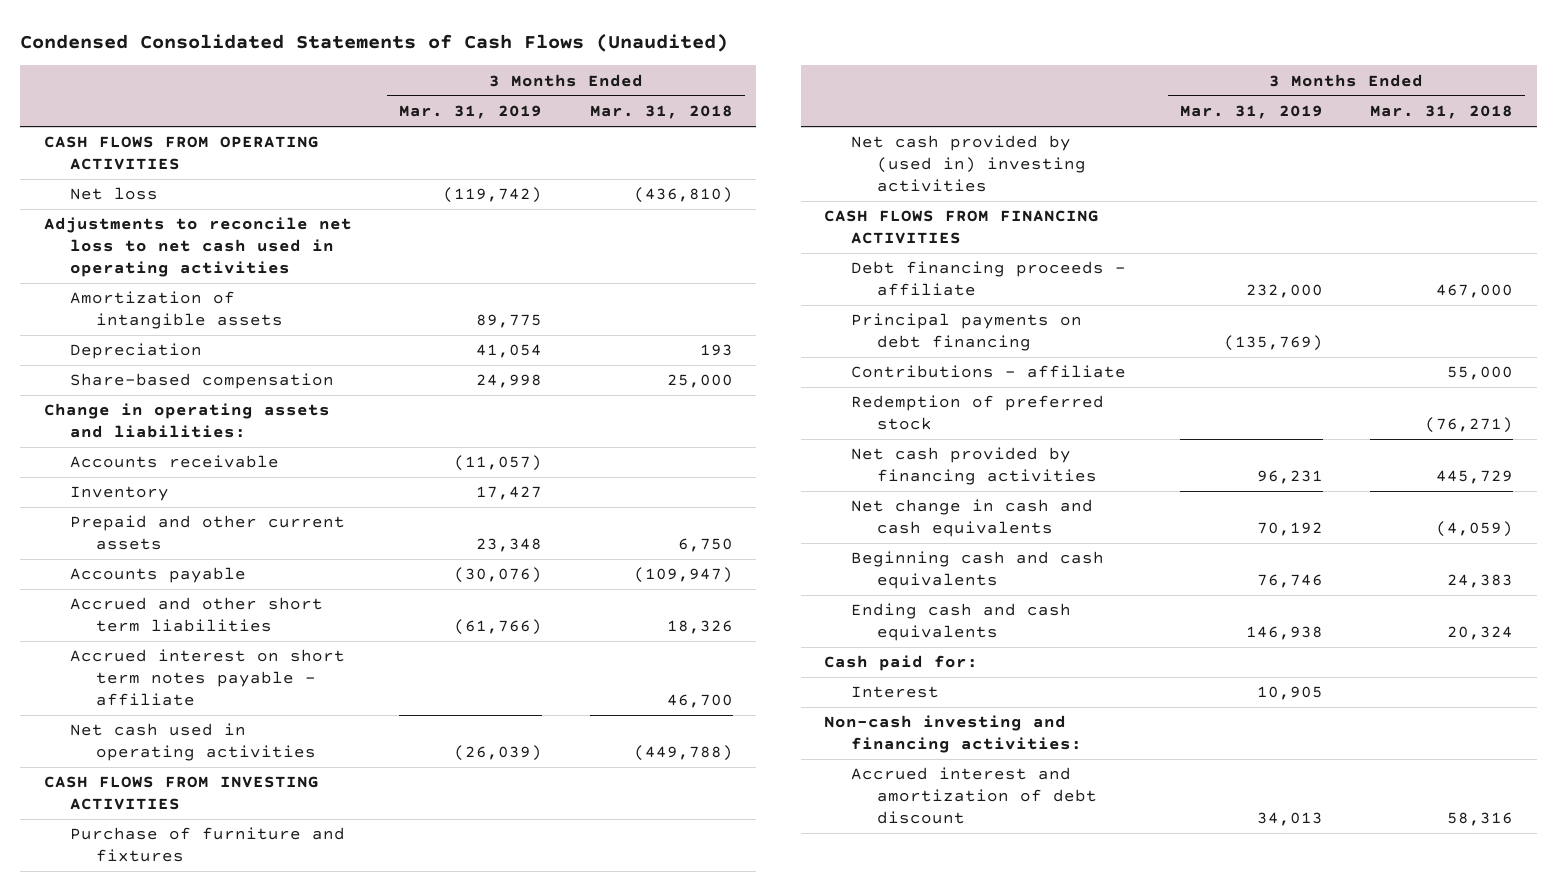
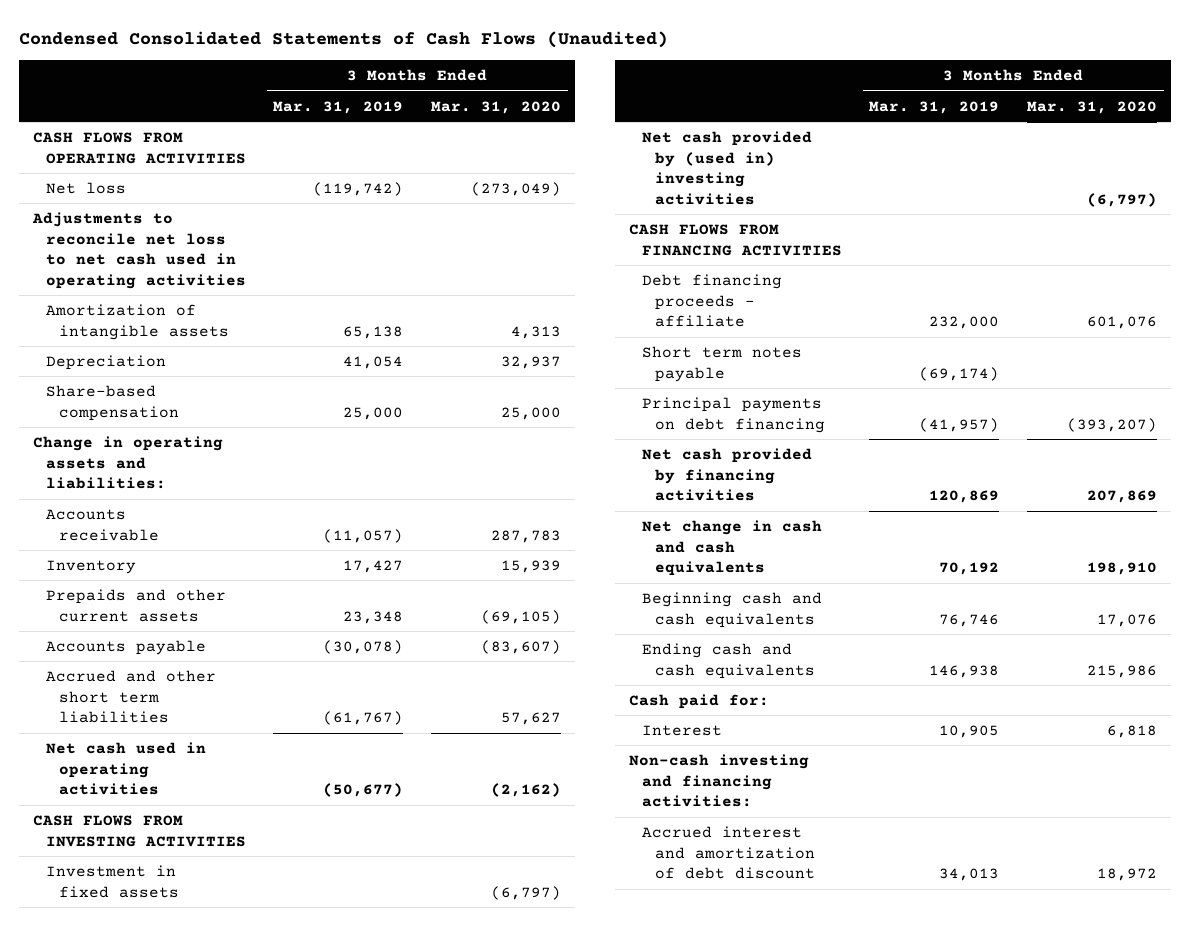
- | 3 Months Ended Mar. 31, 2019 | 3 Months Ended Mar. 31, 2018
+ | 3 Months Ended Mar. 31, 2019 | 3 Months Ended Mar. 31, 2020
- Amortization of intangible assets | 89,775 |
+ Amortization of intangible assets | 65,138 | 4,313
- Share-based compensation | 24,998 | 25,000
+ Share-based compensation | 25,000 | 25,000
- Prepaid and other current assets | 23,348 | 6,750
- Accounts payable | (30,076) | (109,947)
- Accrued and other short term liabilities | (61,766) | 18,326
- Accrued interest on short term notes payable - affiliate | | 46,700
- Net cash used in operating activities | (26,039) | (449,788)
+ Prepaids and other current assets | 23,348 | (69,105)
+ Accounts payable | (30,078) | (83,607)
+ Accrued and other short term liabilities | (61,767) | 57,627
+ Net cash used in operating activities | (50,677) | (2,162)
- Purchase of furniture and fixtures
+ Investment in fixed assets | | (6,797)
- Principal payments on debt financing | (135,769) |
- Contributions - affiliate | | 55,000
- Redemption of preferred stock | | (76,271)
- Net cash provided by financing activities | 96,231 | 445,729
+ Short term notes payable | (69,174) |
+ Principal payments on debt financing | (41,957) | (393,207)
+ Net cash provided by financing activities | 120,869 | 207,869

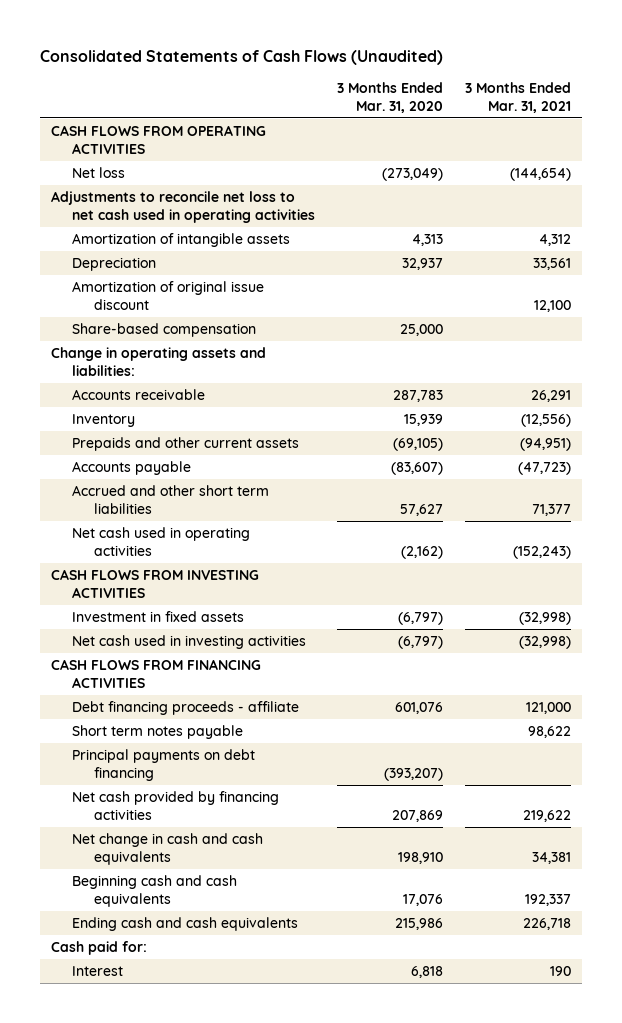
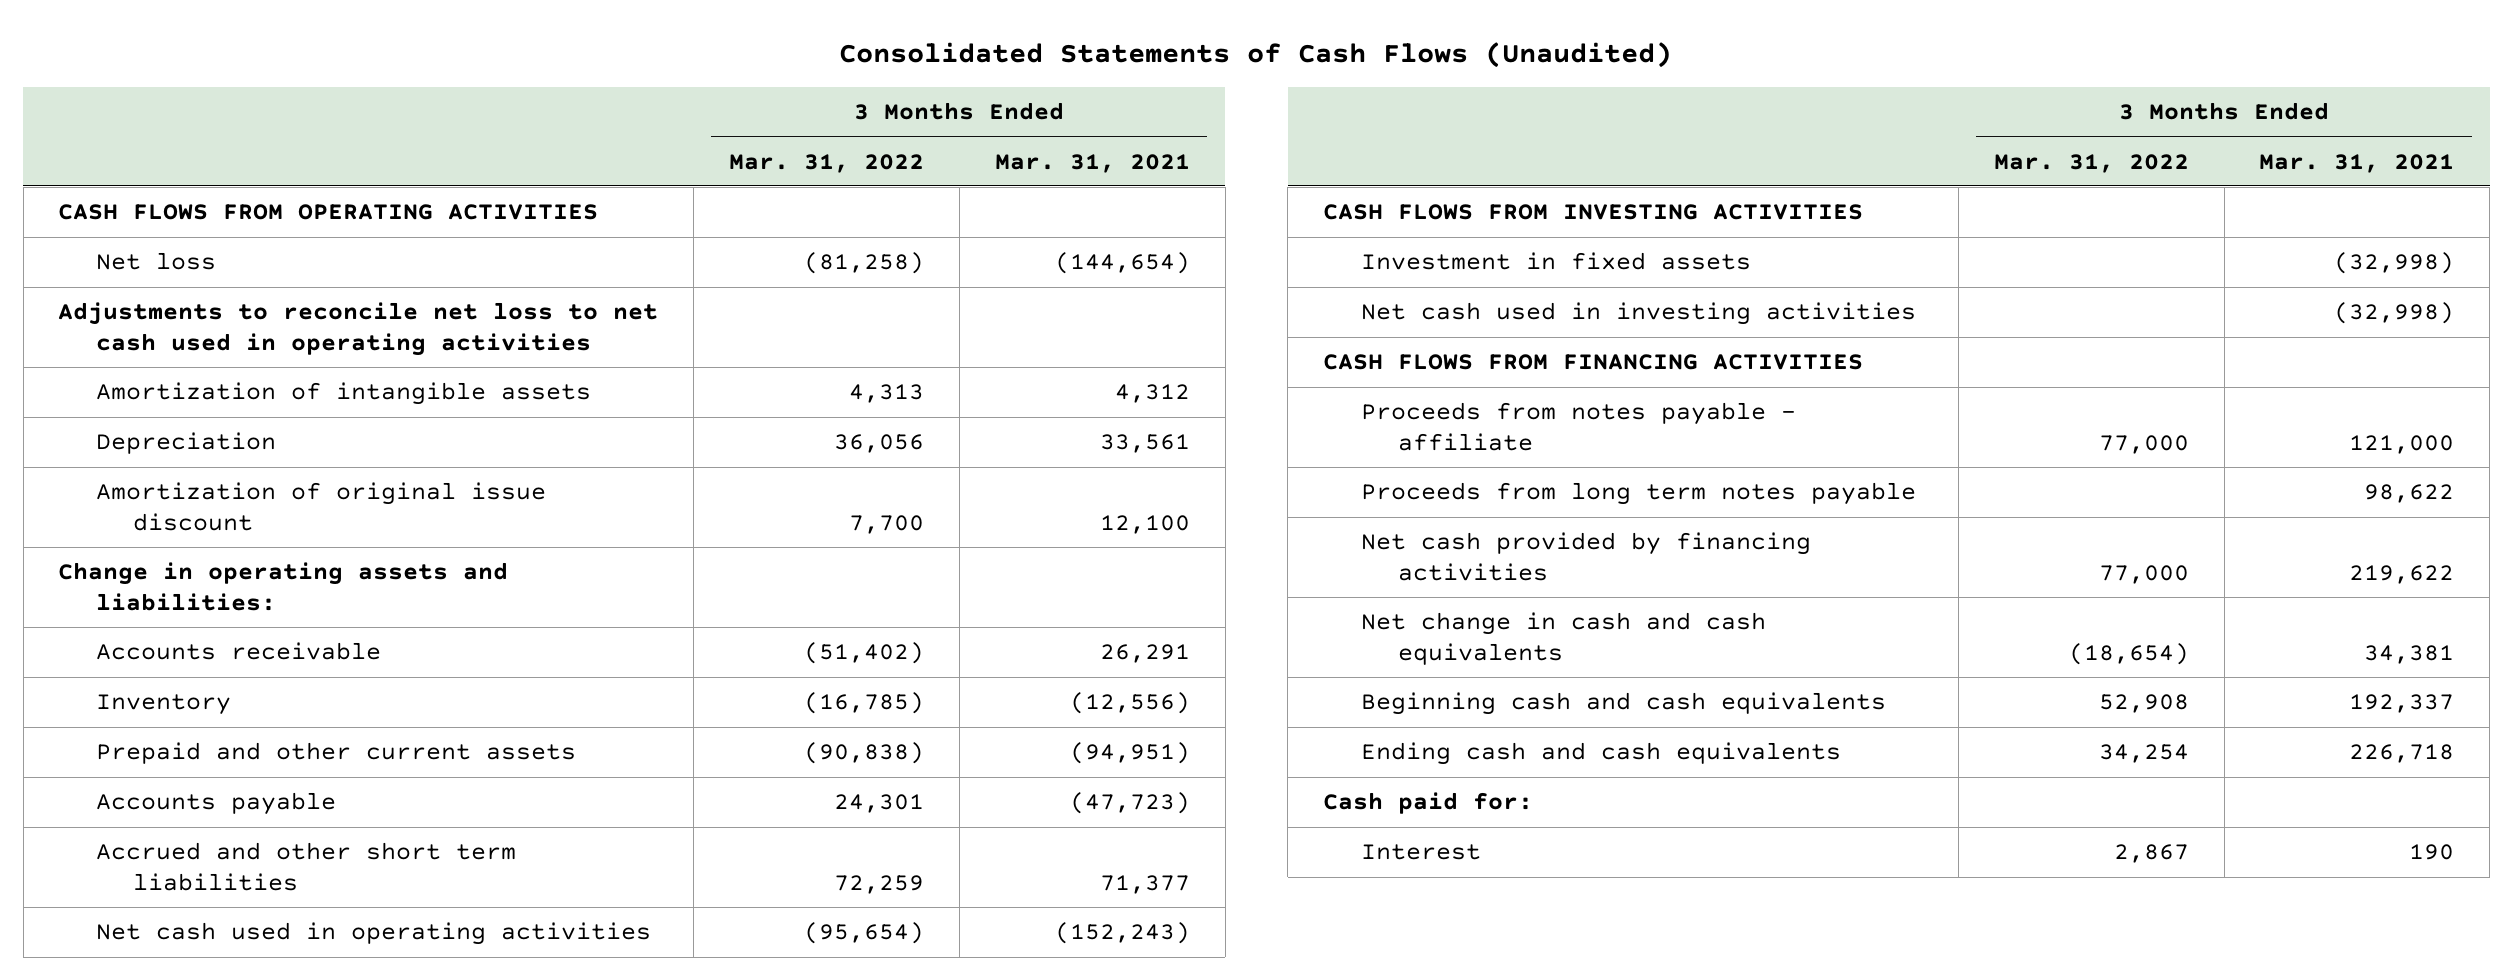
- | 3 Months Ended Mar. 31, 2020 | 3 Months Ended Mar. 31, 2021
+ | 3 Months Ended Mar. 31, 2022 | 3 Months Ended Mar. 31, 2021
- Share-based compensation | 25,000 |
- Prepaids and other current assets | (69,105) | (94,951)
+ Prepaid and other current assets | (90,838) | (94,951)
- Debt financing proceeds - affiliate | 601,076 | 121,000
- Short term notes payable | | 98,622
- Principal payments on debt financing | (393,207) |
+ Proceeds from notes payable - affiliate | 77,000 | 121,000
+ Proceeds from long term notes payable | | 98,622

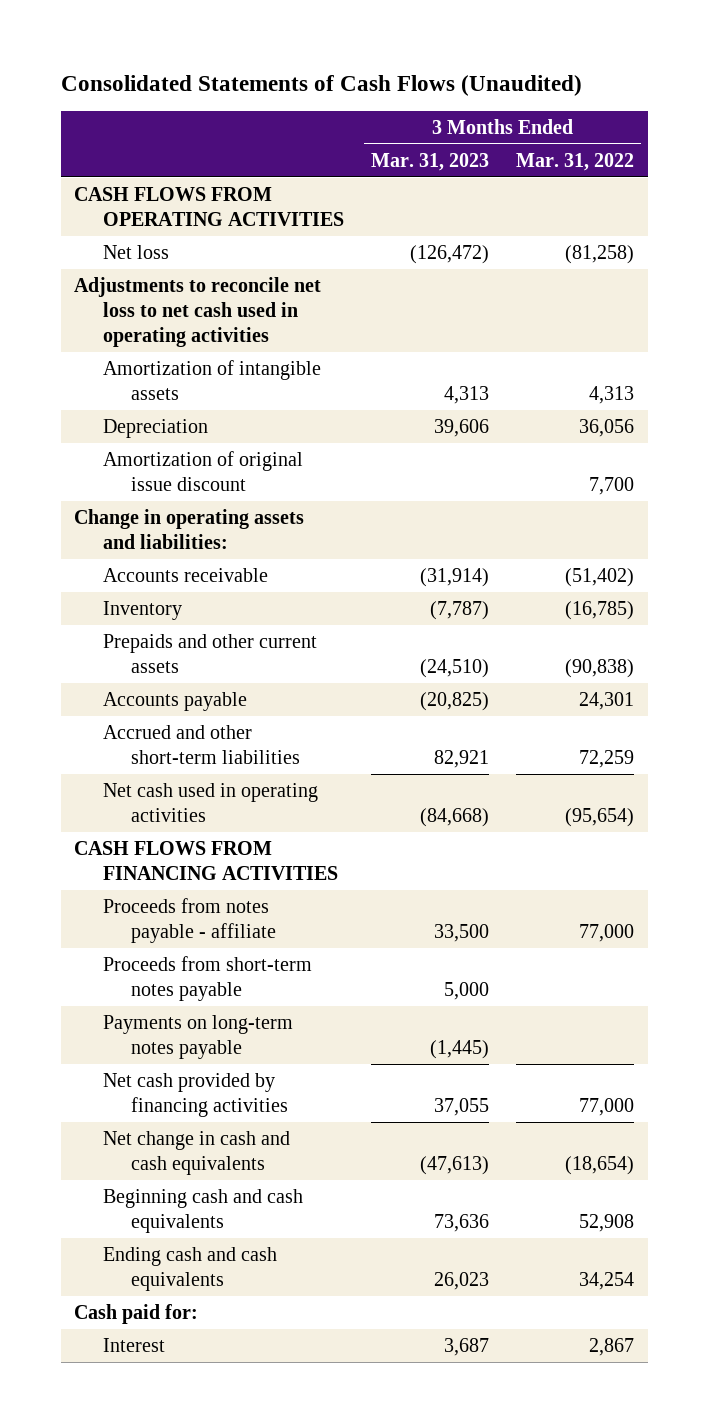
- | 3 Months Ended Mar. 31, 2022 | 3 Months Ended Mar. 31, 2021
+ | 3 Months Ended Mar. 31, 2023 | 3 Months Ended Mar. 31, 2022
- Prepaid and other current assets | (90,838) | (94,951)
+ Prepaids and other current assets | (24,510) | (90,838)
- Accrued and other short term liabilities | 72,259 | 71,377
+ Accrued and other short-term liabilities | 82,921 | 72,259
- CASH FLOWS FROM INVESTING ACTIVITIES
- Investment in fixed assets | | (32,998)
- Net cash used in investing activities | | (32,998)
- Proceeds from long term notes payable | | 98,622
+ Proceeds from short-term notes payable | 5,000 |
+ Payments on long-term notes payable | (1,445) |

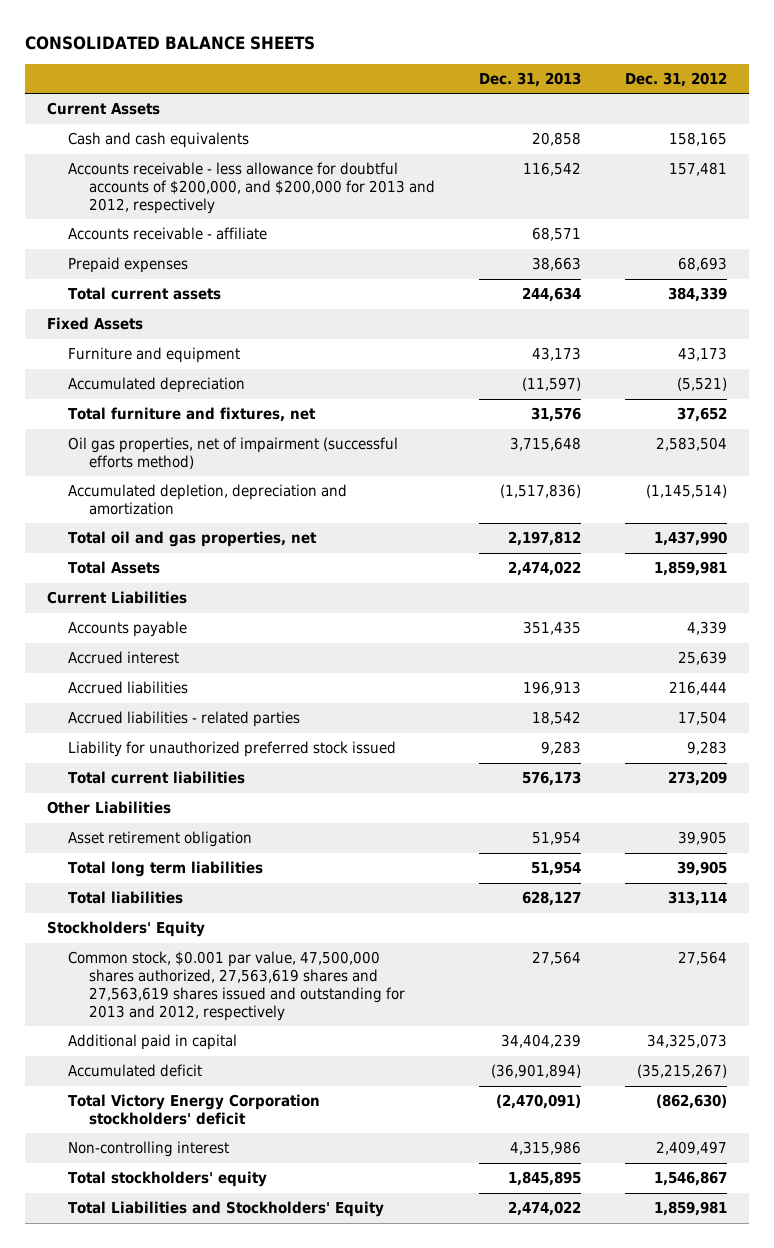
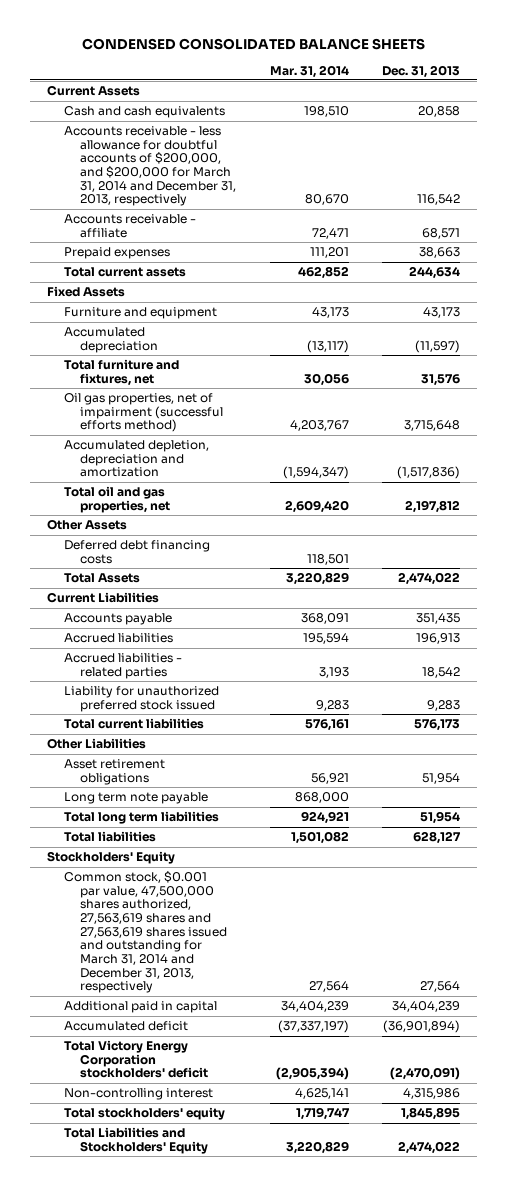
- CONSOLIDATED BALANCE SHEETS
+ CONDENSED CONSOLIDATED BALANCE SHEETS
- | Dec. 31, 2013 | Dec. 31, 2012
+ | Mar. 31, 2014 | Dec. 31, 2013
- Accounts receivable - less allowance for doubtful accounts of $200,000, and $200,000 for 2013 and 2012, respectively | 116,542 | 157,481
+ Accounts receivable - less allowance for doubtful accounts of $200,000, and $200,000 for March 31, 2014 and December 31, 2013, respectively | 80,670 | 116,542
+ Other Assets
+ Deferred debt financing costs | 118,501 |
- Accrued interest | | 25,639
- Asset retirement obligation | 51,954 | 39,905
+ Asset retirement obligations | 56,921 | 51,954
+ Long term note payable | 868,000 |
- Common stock, $0.001 par value, 47,500,000 shares authorized, 27,563,619 shares and 27,563,619 shares issued and outstanding for 2013 and 2012, respectively | 27,564 | 27,564
+ Common stock, $0.001 par value, 47,500,000 shares authorized, 27,563,619 shares and 27,563,619 shares issued and outstanding for March 31, 2014 and December 31, 2013, respectively | 27,564 | 27,564

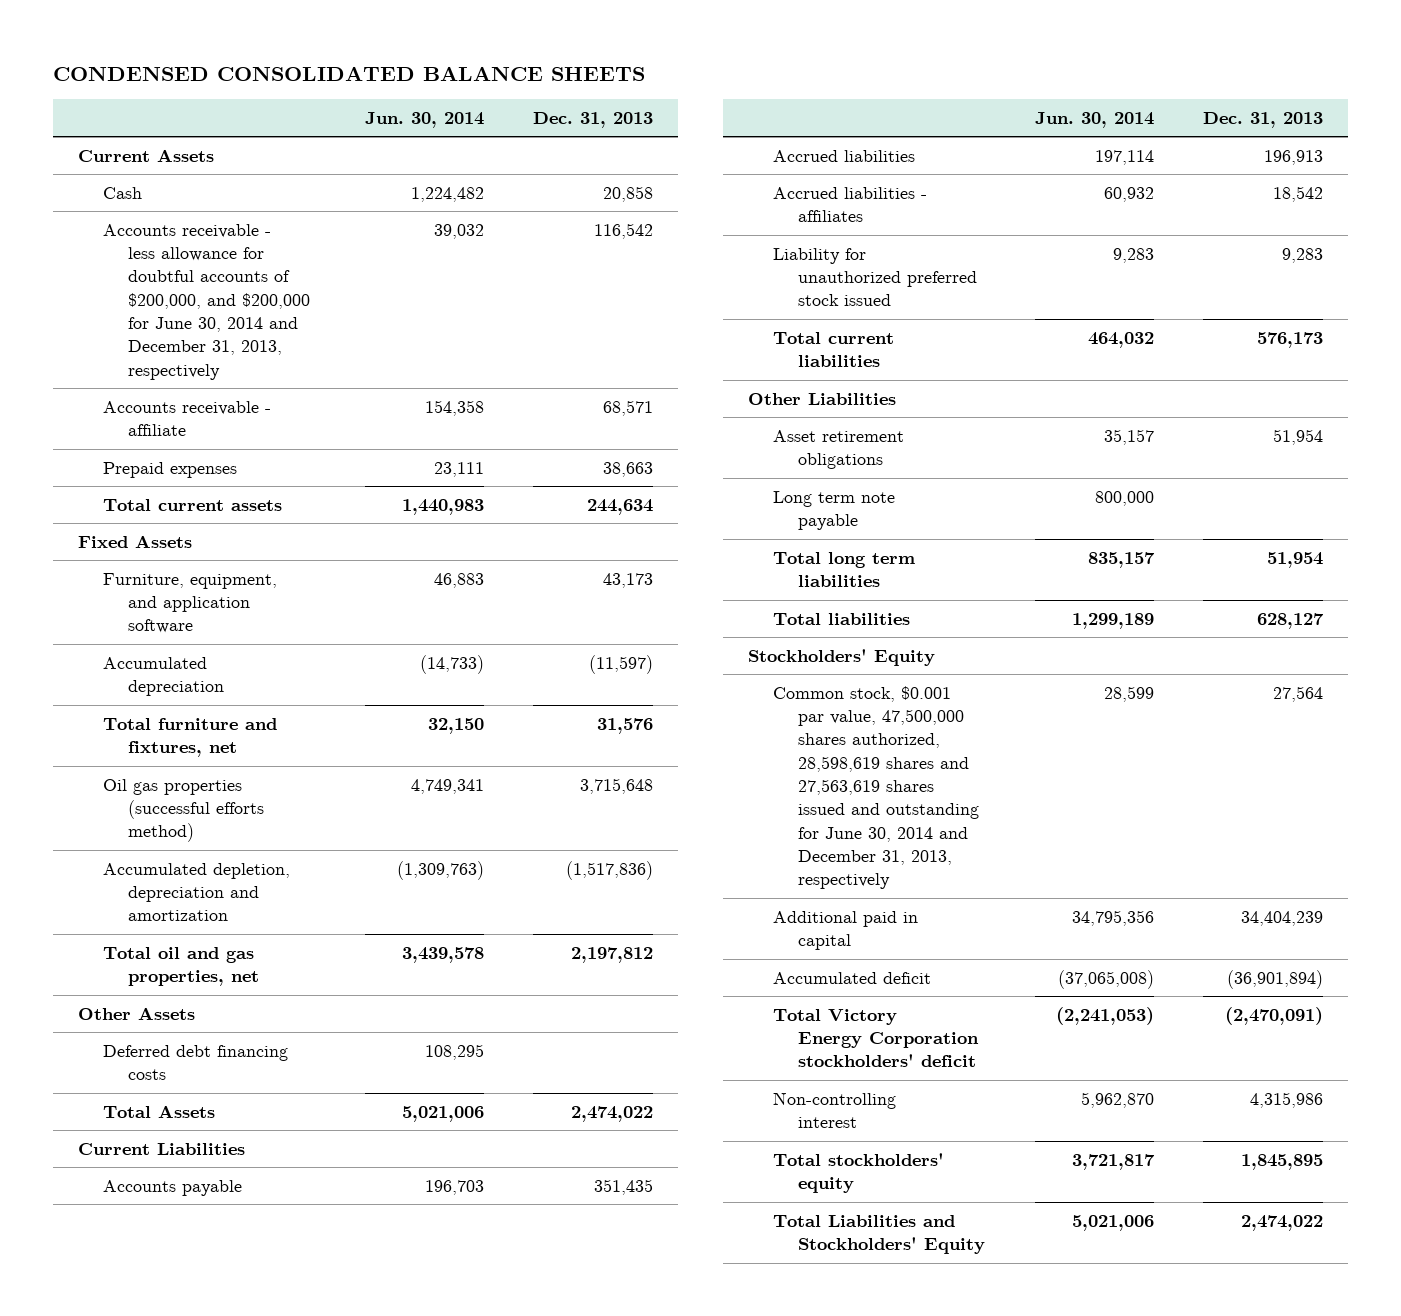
- | Mar. 31, 2014 | Dec. 31, 2013
+ | Jun. 30, 2014 | Dec. 31, 2013
- Cash and cash equivalents | 198,510 | 20,858
- Accounts receivable - less allowance for doubtful accounts of $200,000, and $200,000 for March 31, 2014 and December 31, 2013, respectively | 80,670 | 116,542
+ Cash | 1,224,482 | 20,858
+ Accounts receivable - less allowance for doubtful accounts of $200,000, and $200,000 for June 30, 2014 and December 31, 2013, respectively | 39,032 | 116,542
- Furniture and equipment | 43,173 | 43,173
+ Furniture, equipment, and application software | 46,883 | 43,173
- Oil gas properties, net of impairment (successful efforts method) | 4,203,767 | 3,715,648
+ Oil gas properties (successful efforts method) | 4,749,341 | 3,715,648
- Accrued liabilities - related parties | 3,193 | 18,542
+ Accrued liabilities - affiliates | 60,932 | 18,542
- Common stock, $0.001 par value, 47,500,000 shares authorized, 27,563,619 shares and 27,563,619 shares issued and outstanding for March 31, 2014 and December 31, 2013, respectively | 27,564 | 27,564
+ Common stock, $0.001 par value, 47,500,000 shares authorized, 28,598,619 shares and 27,563,619 shares issued and outstanding for June 30, 2014 and December 31, 2013, respectively | 28,599 | 27,564

